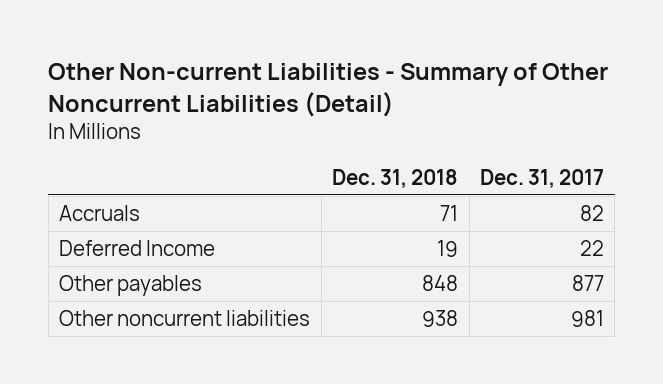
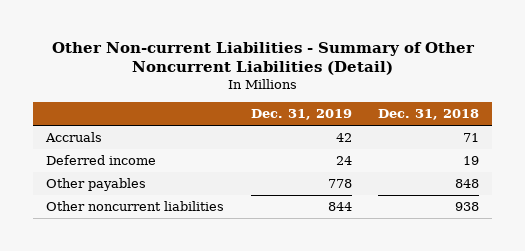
- | Dec. 31, 2018 | Dec. 31, 2017
+ | Dec. 31, 2019 | Dec. 31, 2018
- Deferred Income | 19 | 22
+ Deferred income | 24 | 19

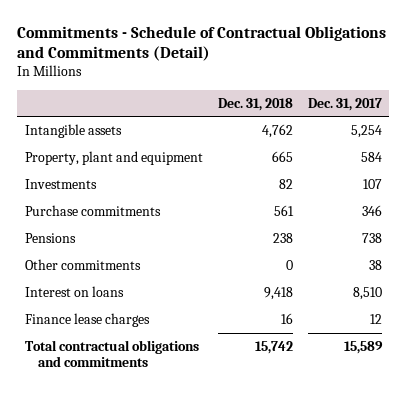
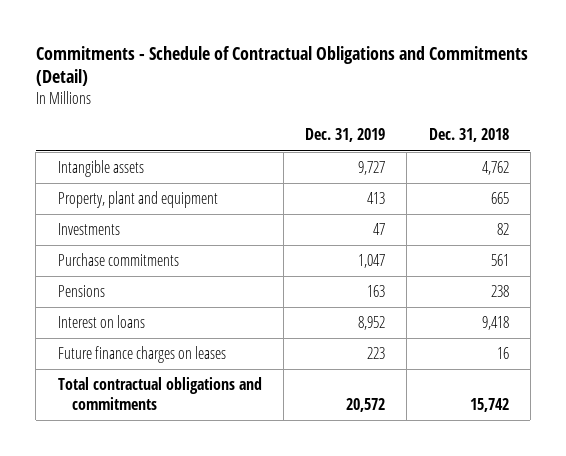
- | Dec. 31, 2018 | Dec. 31, 2017
+ | Dec. 31, 2019 | Dec. 31, 2018
- Other commitments | 0 | 38
- Finance lease charges | 16 | 12
+ Future finance charges on leases | 223 | 16

